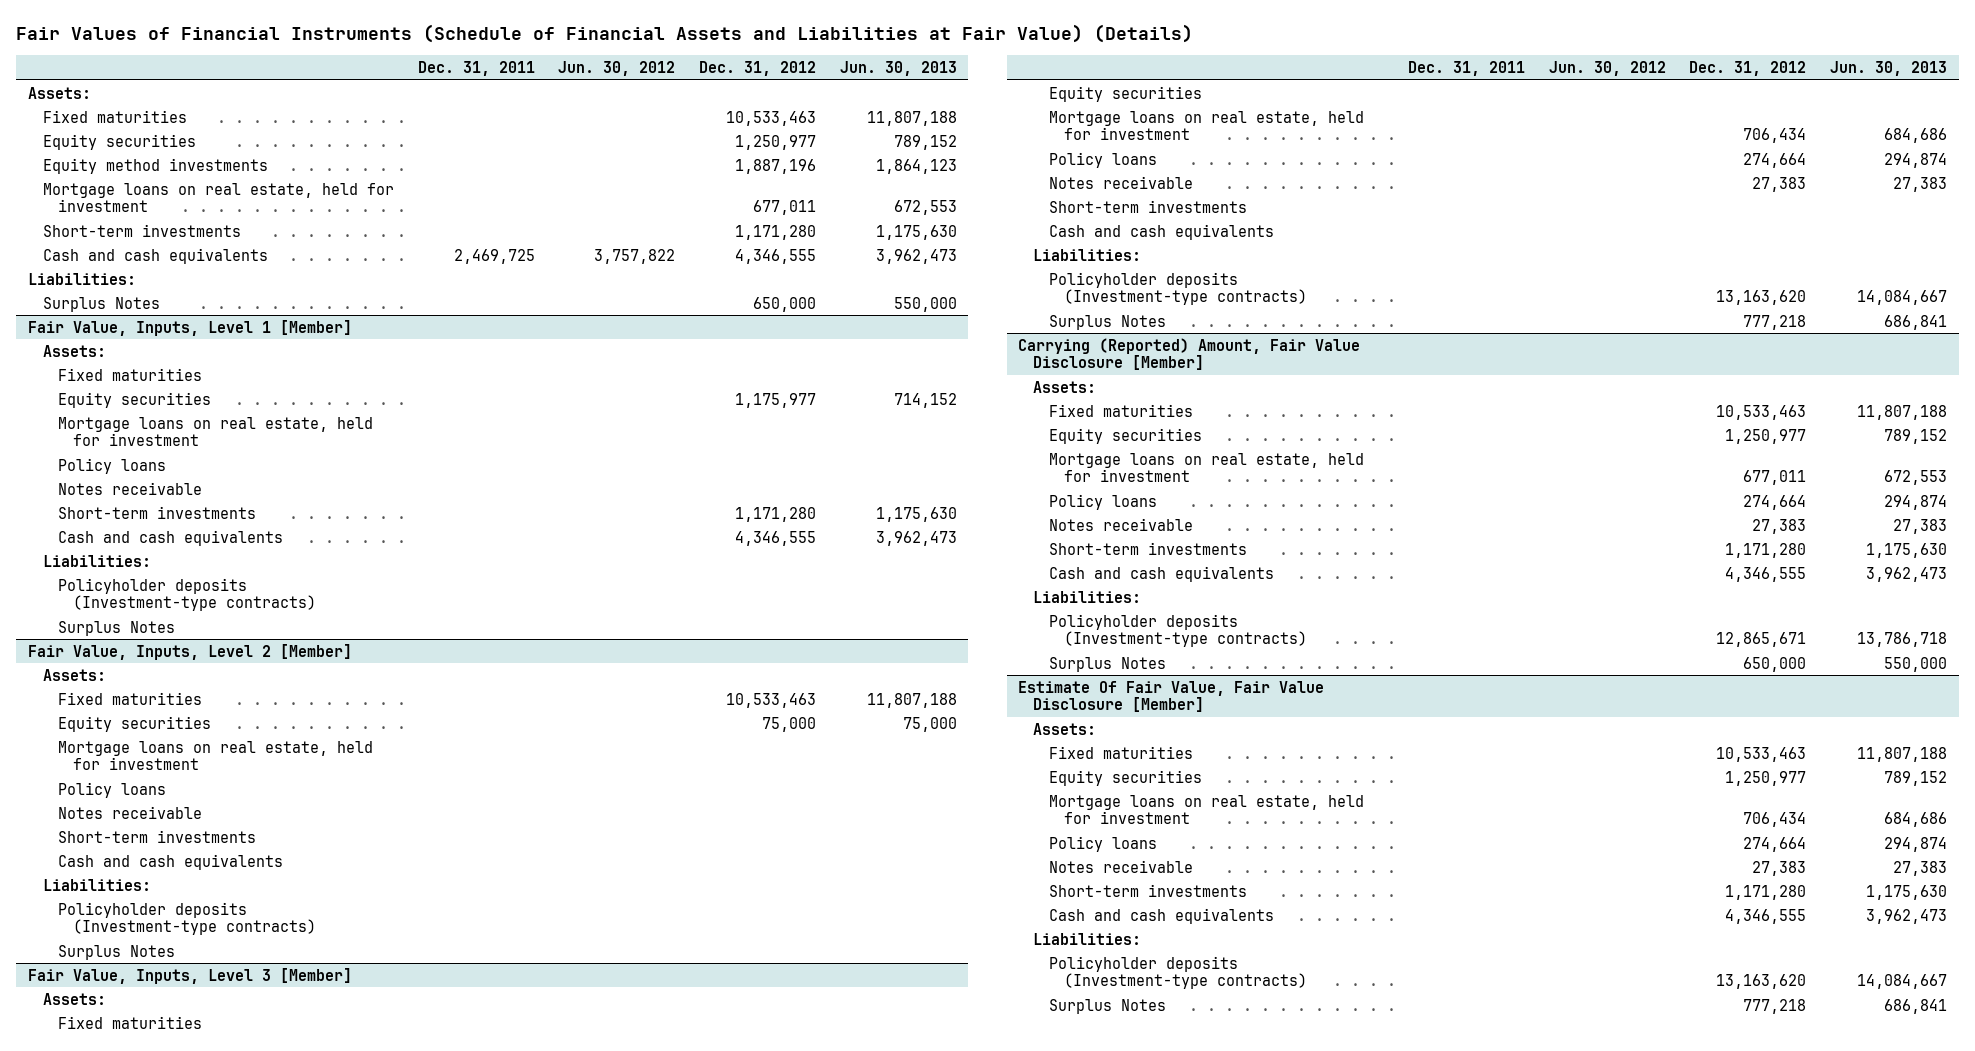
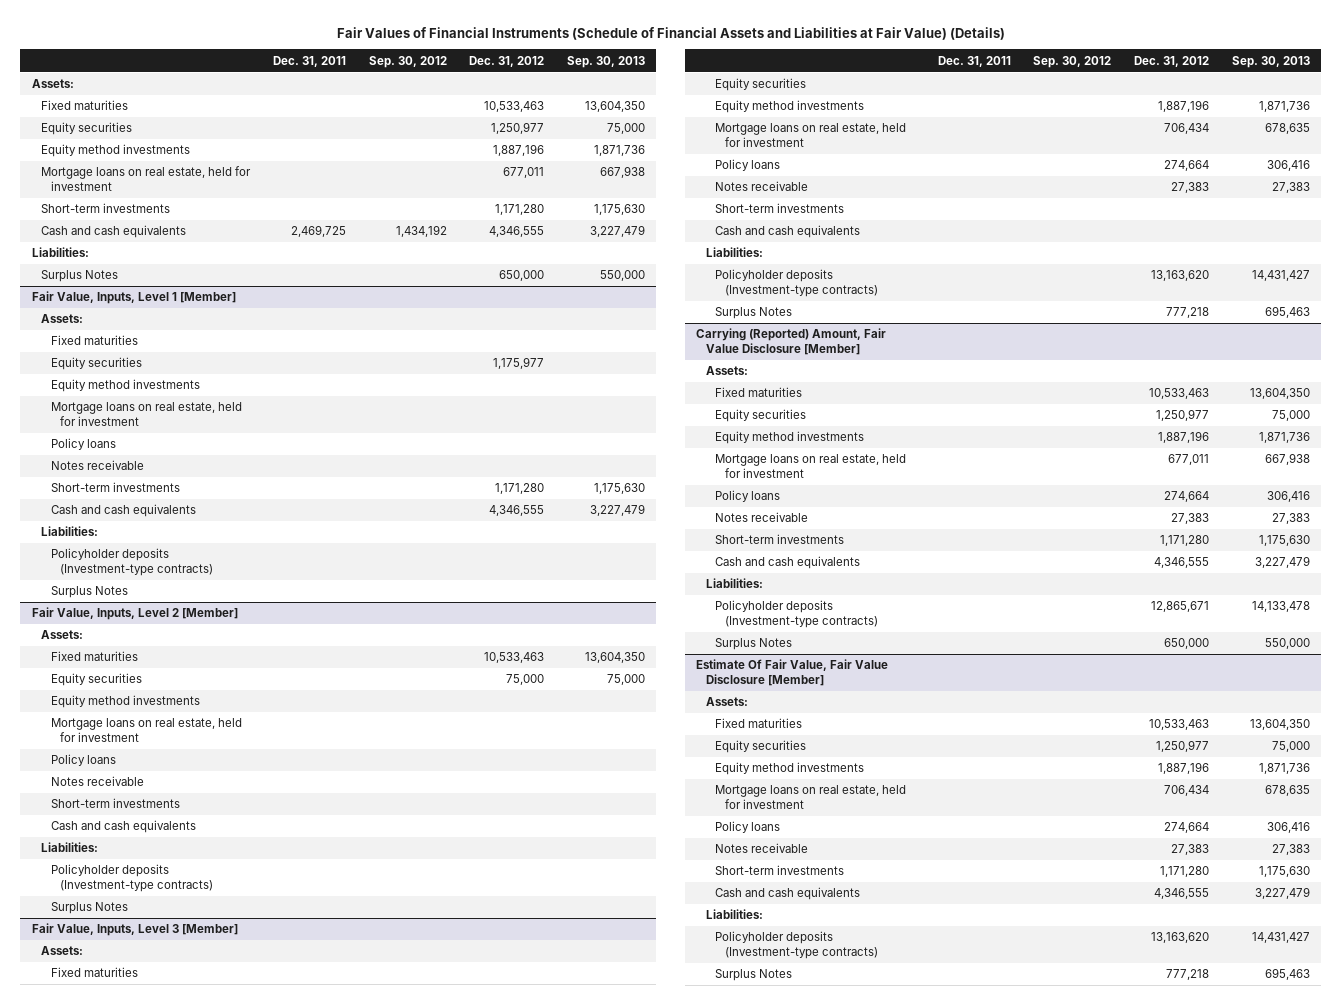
- | Dec. 31, 2011 | Jun. 30, 2012 | Dec. 31, 2012 | Jun. 30, 2013
+ | Dec. 31, 2011 | Sep. 30, 2012 | Dec. 31, 2012 | Sep. 30, 2013
@ Fair Value, Inputs, Level 1 [Member]
+ Equity method investments
@ Fair Value, Inputs, Level 2 [Member]
+ Equity method investments
@ Fair Value, Inputs, Level 3 [Member]
+ Equity method investments | | | 1,887,196 | 1,871,736
@ Carrying (Reported) Amount, Fair Value Disclosure [Member]
+ Equity method investments | | | 1,887,196 | 1,871,736
@ Estimate Of Fair Value, Fair Value Disclosure [Member]
+ Equity method investments | | | 1,887,196 | 1,871,736

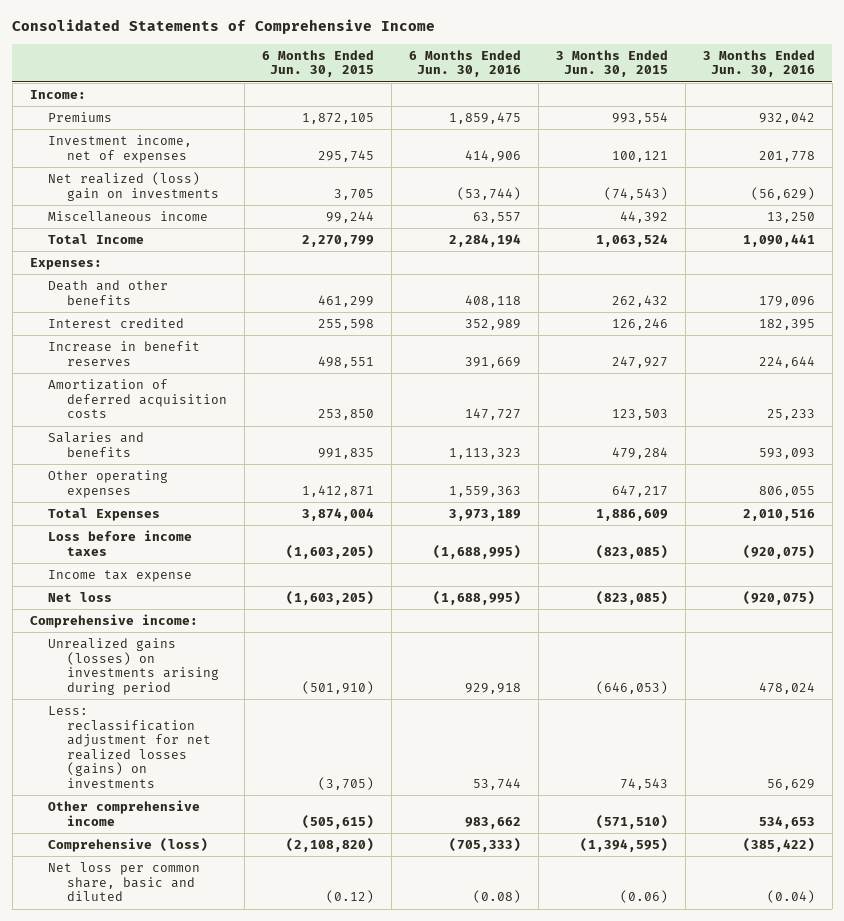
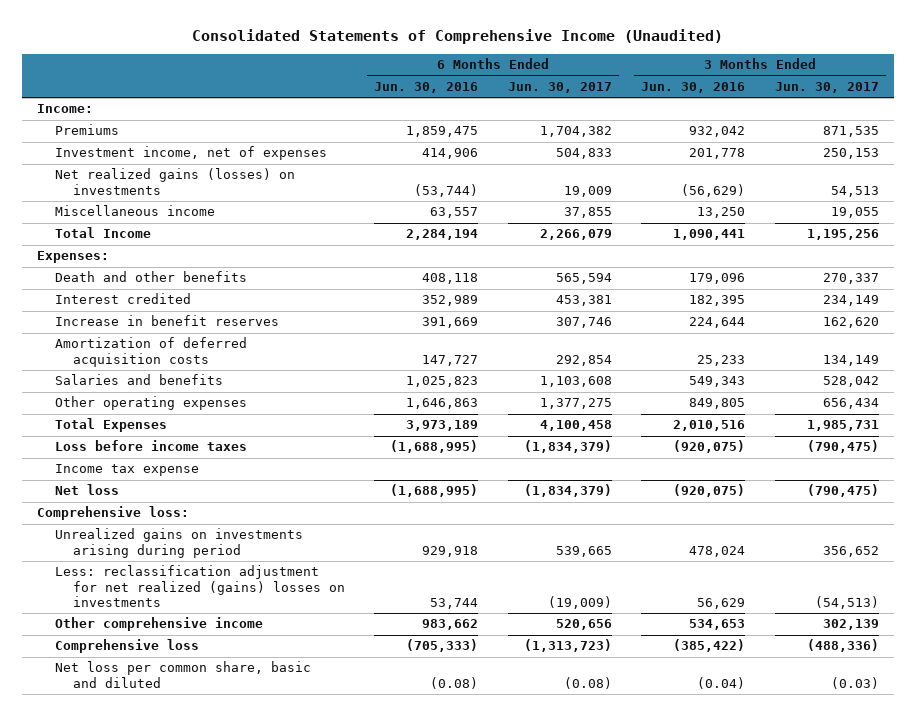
- Consolidated Statements of Comprehensive Income
+ Consolidated Statements of Comprehensive Income (Unaudited)
- | 6 Months Ended Jun. 30, 2015 | 6 Months Ended Jun. 30, 2016 | 3 Months Ended Jun. 30, 2015 | 3 Months Ended Jun. 30, 2016
+ | 6 Months Ended Jun. 30, 2016 | 6 Months Ended Jun. 30, 2017 | 3 Months Ended Jun. 30, 2016 | 3 Months Ended Jun. 30, 2017
- Net realized (loss) gain on investments | 3,705 | (53,744) | (74,543) | (56,629)
+ Net realized gains (losses) on investments | (53,744) | 19,009 | (56,629) | 54,513
- Salaries and benefits | 991,835 | 1,113,323 | 479,284 | 593,093
- Other operating expenses | 1,412,871 | 1,559,363 | 647,217 | 806,055
+ Salaries and benefits | 1,025,823 | 1,103,608 | 549,343 | 528,042
+ Other operating expenses | 1,646,863 | 1,377,275 | 849,805 | 656,434
- Comprehensive income:
- Unrealized gains (losses) on investments arising during period | (501,910) | 929,918 | (646,053) | 478,024
- Less: reclassification adjustment for net realized losses (gains) on investments | (3,705) | 53,744 | 74,543 | 56,629
+ Comprehensive loss:
+ Unrealized gains on investments arising during period | 929,918 | 539,665 | 478,024 | 356,652
+ Less: reclassification adjustment for net realized (gains) losses on investments | 53,744 | (19,009) | 56,629 | (54,513)
- Comprehensive (loss) | (2,108,820) | (705,333) | (1,394,595) | (385,422)
+ Comprehensive loss | (705,333) | (1,313,723) | (385,422) | (488,336)

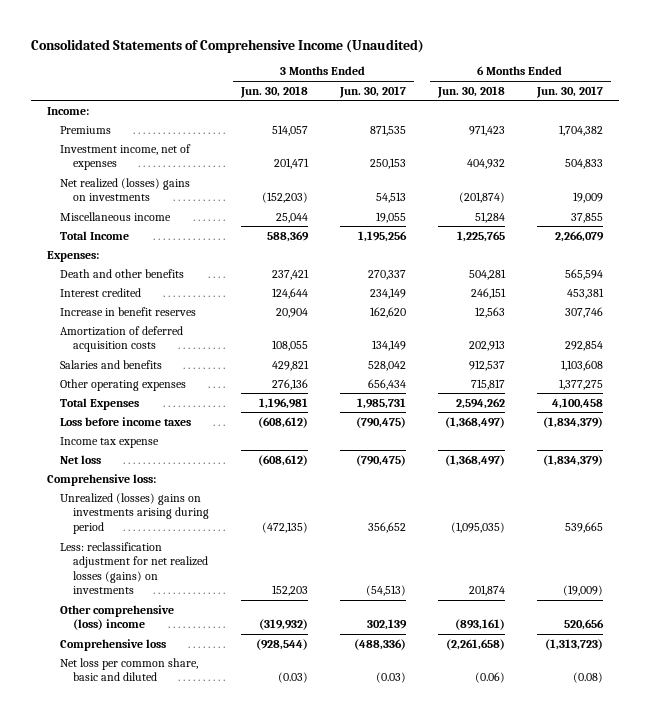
- | 6 Months Ended Jun. 30, 2016 | 6 Months Ended Jun. 30, 2017 | 3 Months Ended Jun. 30, 2016 | 3 Months Ended Jun. 30, 2017
+ | 3 Months Ended Jun. 30, 2018 | 3 Months Ended Jun. 30, 2017 | 6 Months Ended Jun. 30, 2018 | 6 Months Ended Jun. 30, 2017
- Net realized gains (losses) on investments | (53,744) | 19,009 | (56,629) | 54,513
+ Net realized (losses) gains on investments | (152,203) | 54,513 | (201,874) | 19,009
- Unrealized gains on investments arising during period | 929,918 | 539,665 | 478,024 | 356,652
- Less: reclassification adjustment for net realized (gains) losses on investments | 53,744 | (19,009) | 56,629 | (54,513)
- Other comprehensive income | 983,662 | 520,656 | 534,653 | 302,139
+ Unrealized (losses) gains on investments arising during period | (472,135) | 356,652 | (1,095,035) | 539,665
+ Less: reclassification adjustment for net realized losses (gains) on investments | 152,203 | (54,513) | 201,874 | (19,009)
+ Other comprehensive (loss) income | (319,932) | 302,139 | (893,161) | 520,656

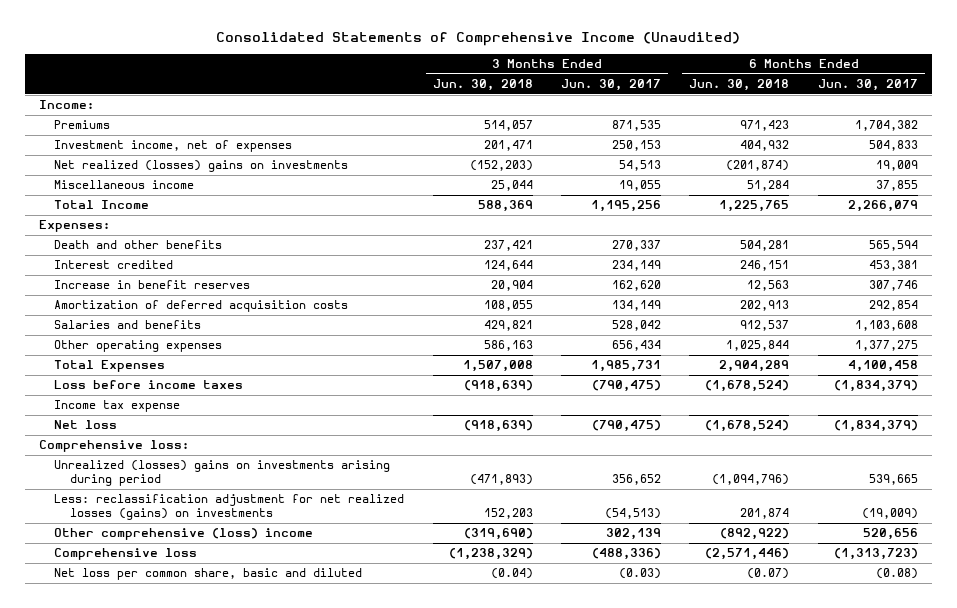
- Other operating expenses | 276,136 | 656,434 | 715,817 | 1,377,275
- Total Expenses | 1,196,981 | 1,985,731 | 2,594,262 | 4,100,458
- Loss before income taxes | (608,612) | (790,475) | (1,368,497) | (1,834,379)
+ Other operating expenses | 586,163 | 656,434 | 1,025,844 | 1,377,275
+ Total Expenses | 1,507,008 | 1,985,731 | 2,904,289 | 4,100,458
+ Loss before income taxes | (918,639) | (790,475) | (1,678,524) | (1,834,379)
- Net loss | (608,612) | (790,475) | (1,368,497) | (1,834,379)
+ Net loss | (918,639) | (790,475) | (1,678,524) | (1,834,379)
- Unrealized (losses) gains on investments arising during period | (472,135) | 356,652 | (1,095,035) | 539,665
+ Unrealized (losses) gains on investments arising during period | (471,893) | 356,652 | (1,094,796) | 539,665
- Other comprehensive (loss) income | (319,932) | 302,139 | (893,161) | 520,656
- Comprehensive loss | (928,544) | (488,336) | (2,261,658) | (1,313,723)
- Net loss per common share, basic and diluted | (0.03) | (0.03) | (0.06) | (0.08)
+ Other comprehensive (loss) income | (319,690) | 302,139 | (892,922) | 520,656
+ Comprehensive loss | (1,238,329) | (488,336) | (2,571,446) | (1,313,723)
+ Net loss per common share, basic and diluted | (0.04) | (0.03) | (0.07) | (0.08)

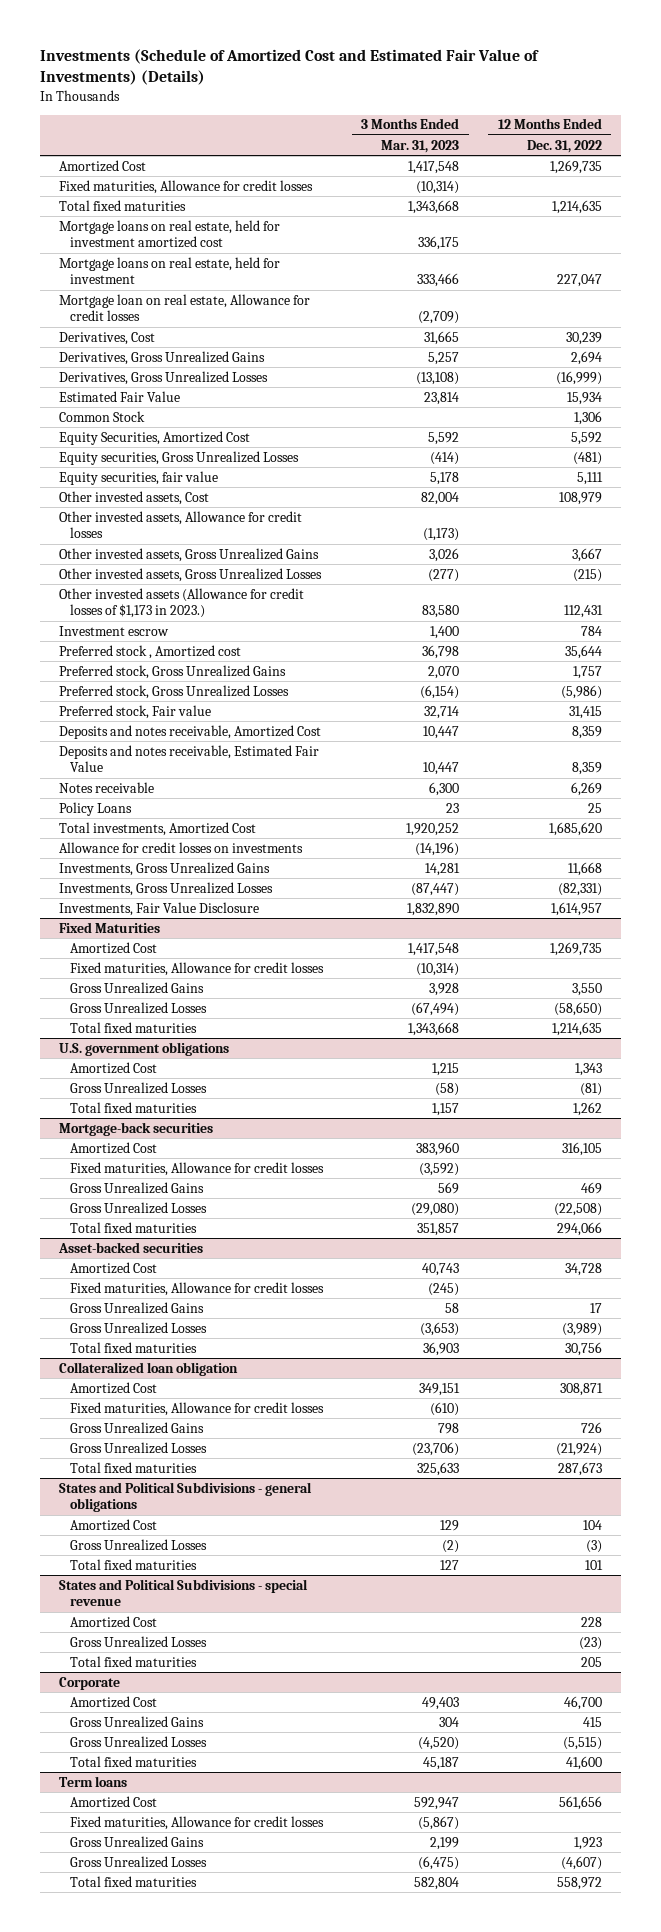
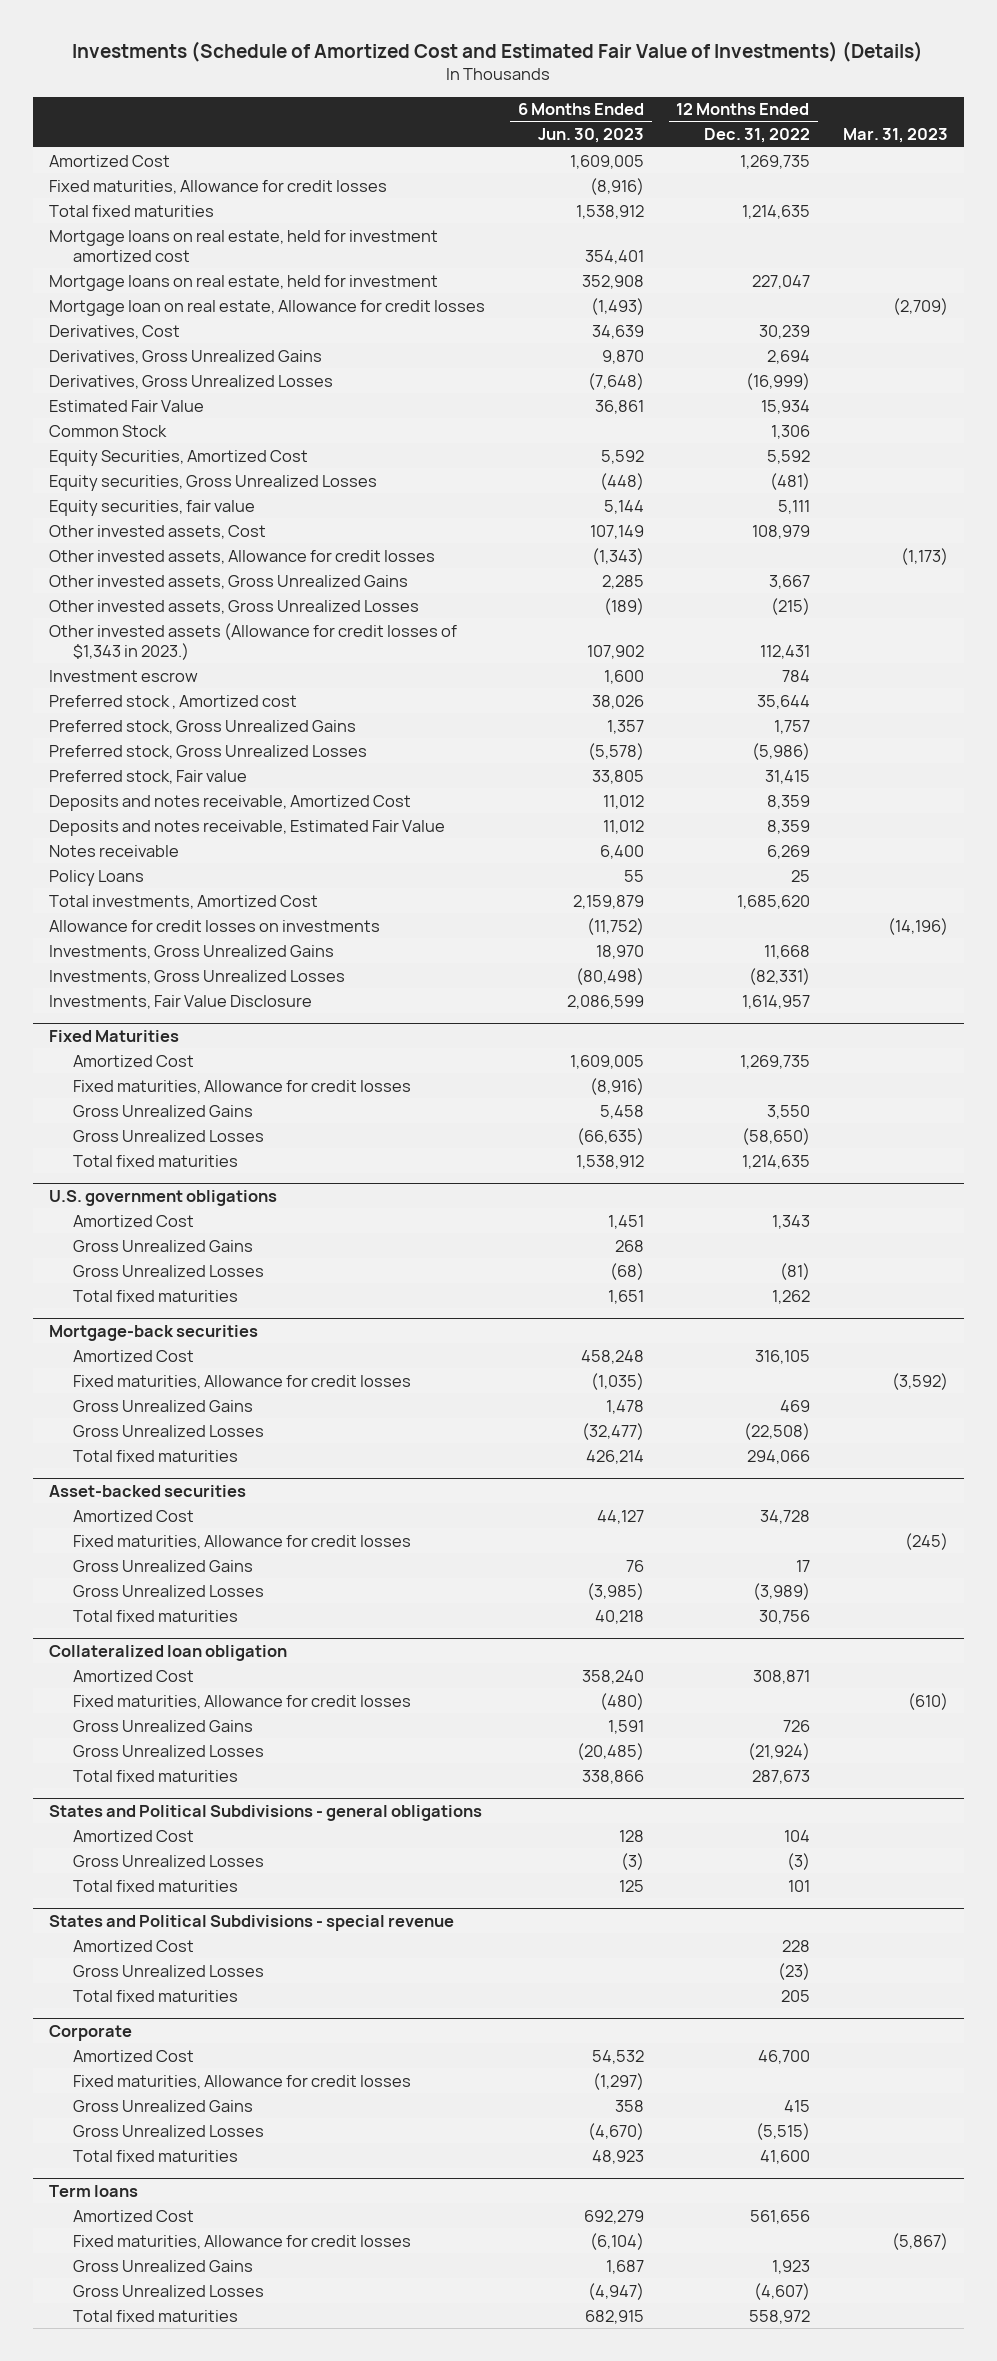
- | 3 Months Ended Mar. 31, 2023 | 12 Months Ended Dec. 31, 2022
+ | 6 Months Ended Jun. 30, 2023 | 12 Months Ended Dec. 31, 2022 | Mar. 31, 2023
- Other invested assets (Allowance for credit losses of $1,173 in 2023.) | 83,580 | 112,431
+ Other invested assets (Allowance for credit losses of $1,343 in 2023.) | 107,902 | 112,431 |
@ U.S. government obligations
+ Gross Unrealized Gains | 268 | |
@ Corporate
+ Fixed maturities, Allowance for credit losses | (1,297) | |

